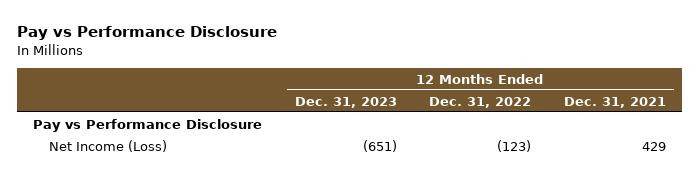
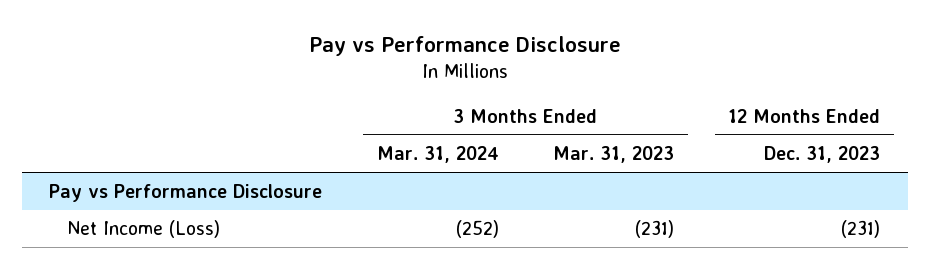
- | 12 Months Ended Dec. 31, 2023 | 12 Months Ended Dec. 31, 2022 | 12 Months Ended Dec. 31, 2021
+ | 3 Months Ended Mar. 31, 2024 | 3 Months Ended Mar. 31, 2023 | 12 Months Ended Dec. 31, 2023
- Net Income (Loss) | (651) | (123) | 429
+ Net Income (Loss) | (252) | (231) | (231)

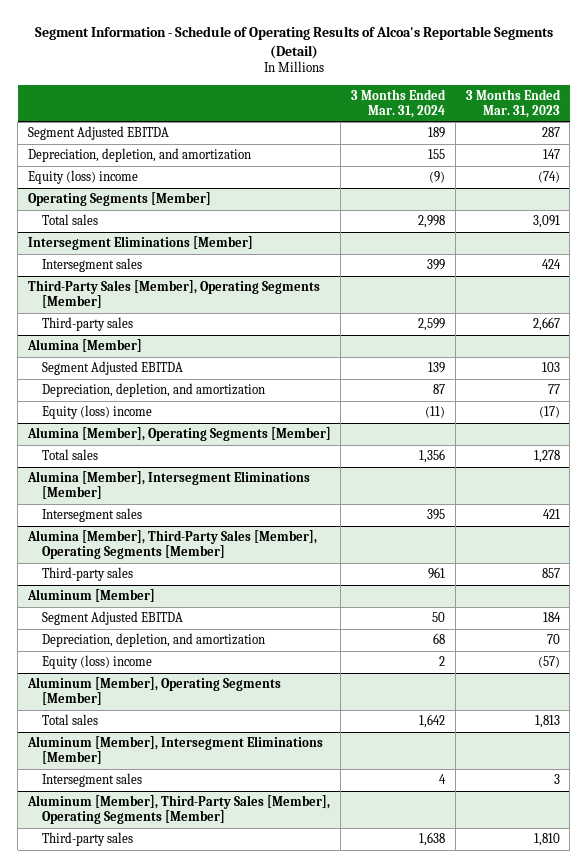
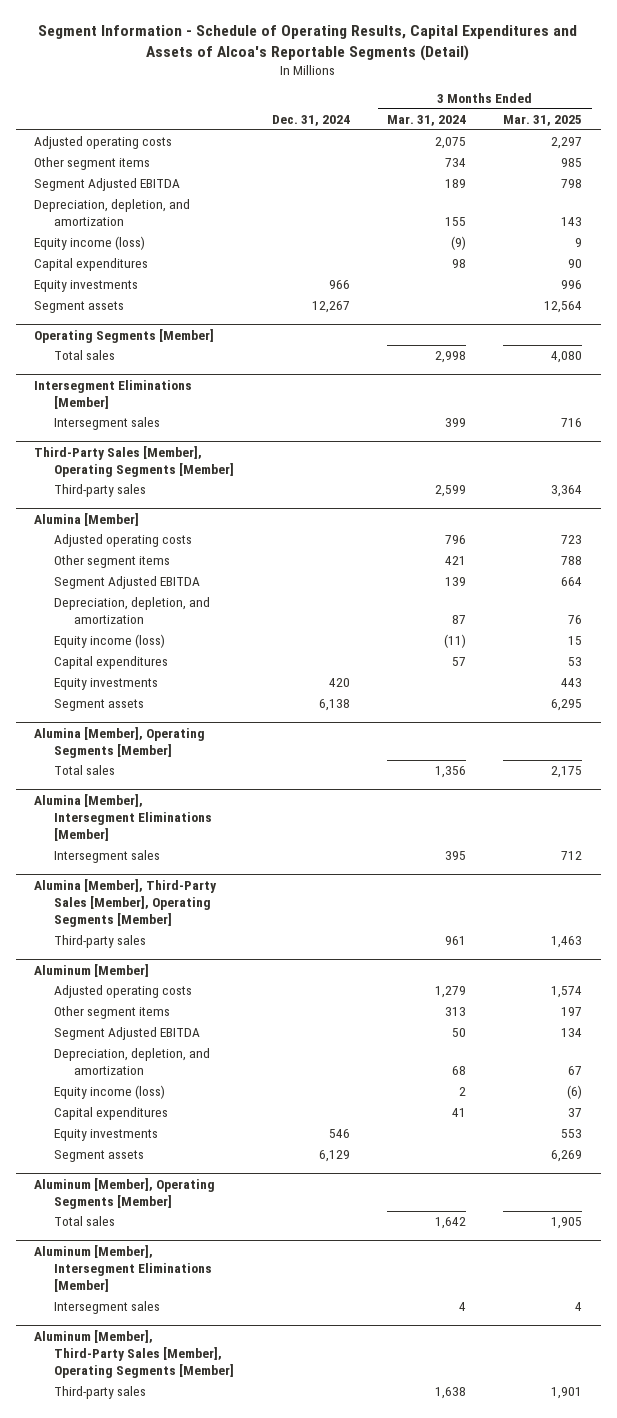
- Segment Information - Schedule of Operating Results of Alcoa's Reportable Segments (Detail)
+ Segment Information - Schedule of Operating Results, Capital Expenditures and Assets of Alcoa's Reportable Segments (Detail)
- | 3 Months Ended Mar. 31, 2024 | 3 Months Ended Mar. 31, 2023
+ | Dec. 31, 2024 | 3 Months Ended Mar. 31, 2024 | 3 Months Ended Mar. 31, 2025
+ Adjusted operating costs | | 2,075 | 2,297
+ Other segment items | | 734 | 985
- Equity (loss) income | (9) | (74)
+ Equity income (loss) | | (9) | 9
+ Capital expenditures | | 98 | 90
+ Equity investments | 966 | | 996
+ Segment assets | 12,267 | | 12,564
@ Alumina [Member]
+ Adjusted operating costs | | 796 | 723
+ Other segment items | | 421 | 788
- Equity (loss) income | (11) | (17)
+ Equity income (loss) | | (11) | 15
+ Capital expenditures | | 57 | 53
+ Equity investments | 420 | | 443
+ Segment assets | 6,138 | | 6,295
@ Aluminum [Member]
+ Adjusted operating costs | | 1,279 | 1,574
+ Other segment items | | 313 | 197
- Equity (loss) income | 2 | (57)
+ Equity income (loss) | | 2 | (6)
+ Capital expenditures | | 41 | 37
+ Equity investments | 546 | | 553
+ Segment assets | 6,129 | | 6,269

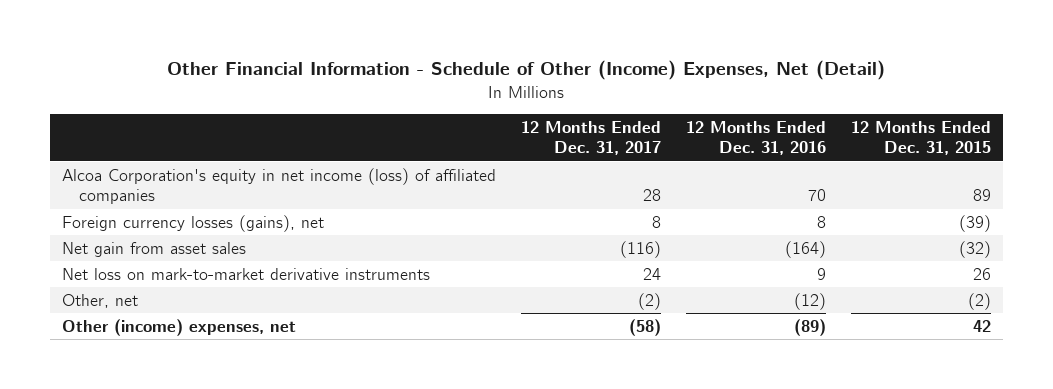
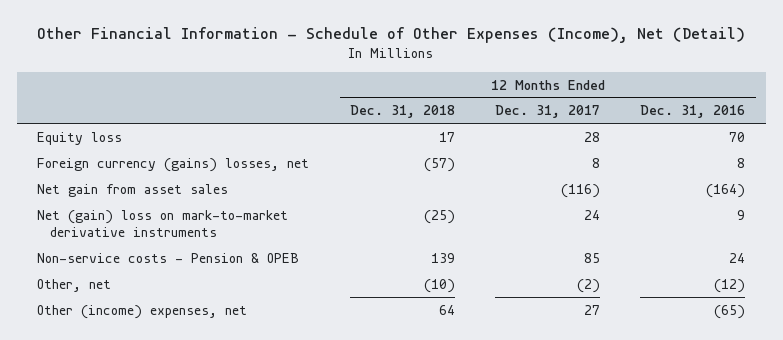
- Other Financial Information - Schedule of Other (Income) Expenses, Net (Detail)
+ Other Financial Information - Schedule of Other Expenses (Income), Net (Detail)
- | 12 Months Ended Dec. 31, 2017 | 12 Months Ended Dec. 31, 2016 | 12 Months Ended Dec. 31, 2015
+ | 12 Months Ended Dec. 31, 2018 | 12 Months Ended Dec. 31, 2017 | 12 Months Ended Dec. 31, 2016
- Alcoa Corporation's equity in net income (loss) of affiliated companies | 28 | 70 | 89
- Foreign currency losses (gains), net | 8 | 8 | (39)
+ Equity loss | 17 | 28 | 70
+ Foreign currency (gains) losses, net | (57) | 8 | 8
- Net loss on mark-to-market derivative instruments | 24 | 9 | 26
+ Net (gain) loss on mark-to-market derivative instruments | (25) | 24 | 9
+ Non-service costs - Pension & OPEB | 139 | 85 | 24
- Other (income) expenses, net | (58) | (89) | 42
+ Other (income) expenses, net | 64 | 27 | (65)

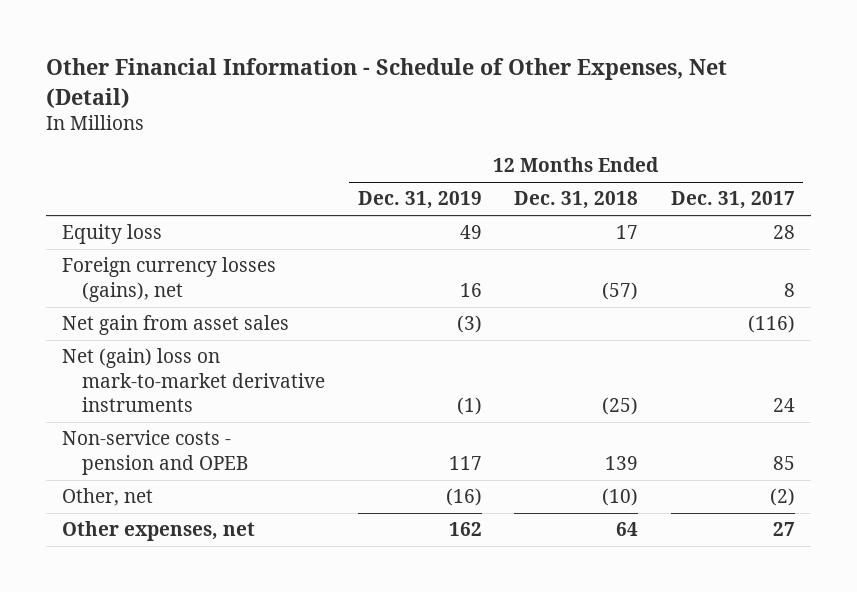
- Other Financial Information - Schedule of Other Expenses (Income), Net (Detail)
+ Other Financial Information - Schedule of Other Expenses, Net (Detail)
- | 12 Months Ended Dec. 31, 2018 | 12 Months Ended Dec. 31, 2017 | 12 Months Ended Dec. 31, 2016
+ | 12 Months Ended Dec. 31, 2019 | 12 Months Ended Dec. 31, 2018 | 12 Months Ended Dec. 31, 2017
- Foreign currency (gains) losses, net | (57) | 8 | 8
+ Foreign currency losses (gains), net | 16 | (57) | 8
- Non-service costs - Pension & OPEB | 139 | 85 | 24
+ Non-service costs - pension and OPEB | 117 | 139 | 85
- Other (income) expenses, net | 64 | 27 | (65)
+ Other expenses, net | 162 | 64 | 27

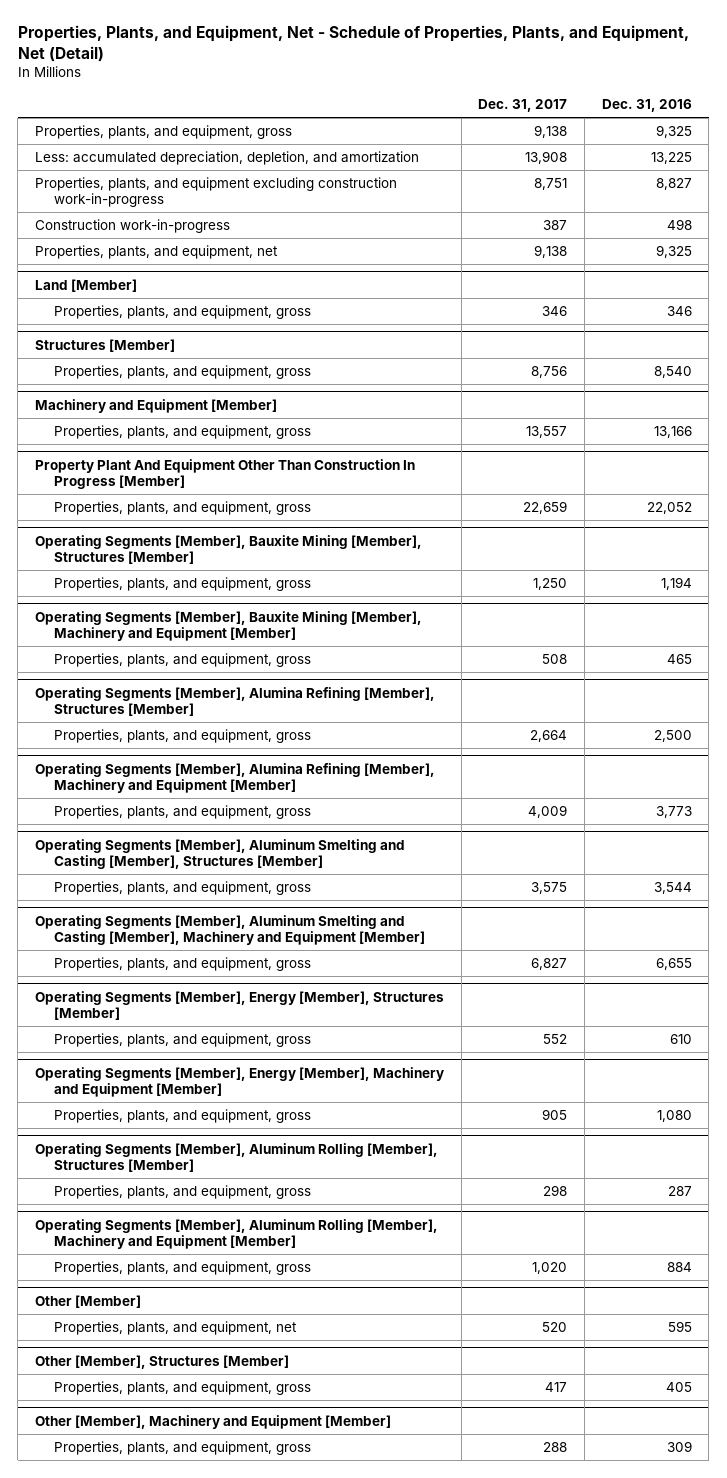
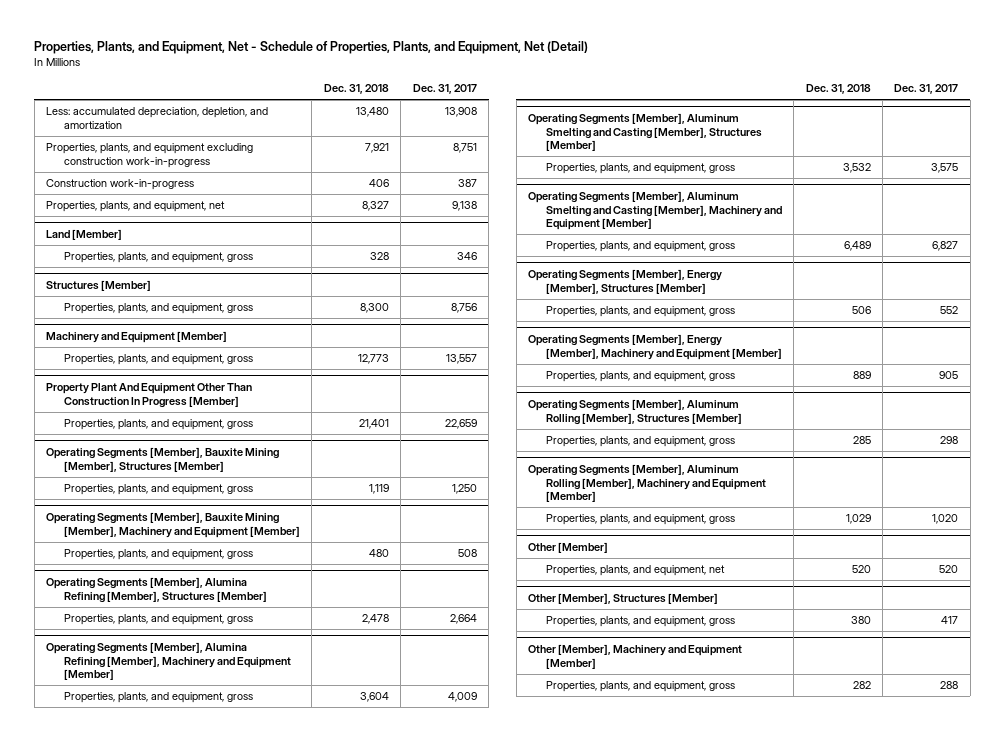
- | Dec. 31, 2017 | Dec. 31, 2016
+ | Dec. 31, 2018 | Dec. 31, 2017
- Properties, plants, and equipment, gross | 9,138 | 9,325

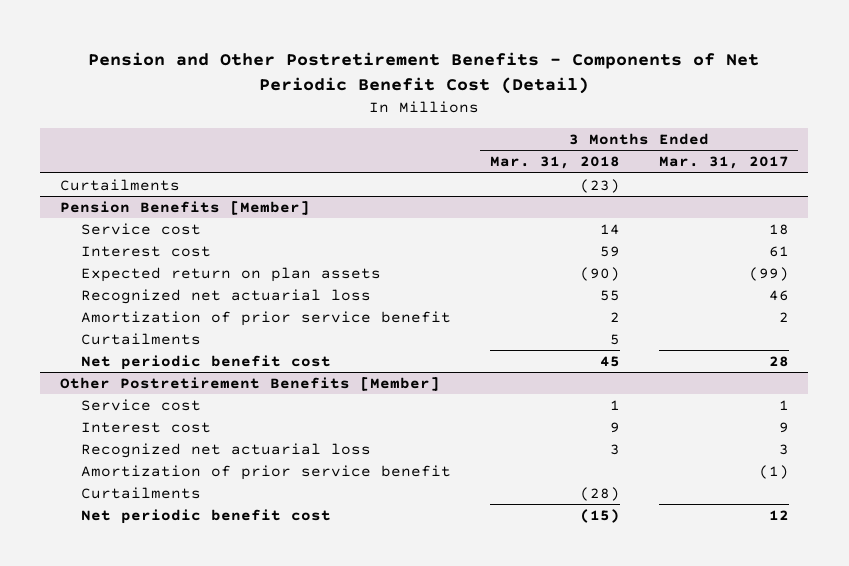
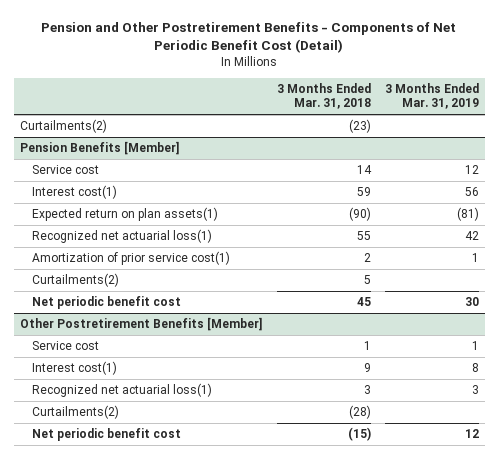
- | 3 Months Ended Mar. 31, 2018 | 3 Months Ended Mar. 31, 2017
+ | 3 Months Ended Mar. 31, 2018 | 3 Months Ended Mar. 31, 2019
- Curtailments | (23) |
+ Curtailments(2) | (23) |
@ Pension Benefits [Member]
- Interest cost | 59 | 61
- Expected return on plan assets | (90) | (99)
- Recognized net actuarial loss | 55 | 46
- Amortization of prior service benefit | 2 | 2
- Curtailments | 5 |
+ Interest cost(1) | 59 | 56
+ Expected return on plan assets(1) | (90) | (81)
+ Recognized net actuarial loss(1) | 55 | 42
+ Amortization of prior service cost(1) | 2 | 1
+ Curtailments(2) | 5 |
@ Other Postretirement Benefits [Member]
- Interest cost | 9 | 9
- Recognized net actuarial loss | 3 | 3
- Amortization of prior service benefit | | (1)
- Curtailments | (28) |
+ Interest cost(1) | 9 | 8
+ Recognized net actuarial loss(1) | 3 | 3
+ Curtailments(2) | (28) |

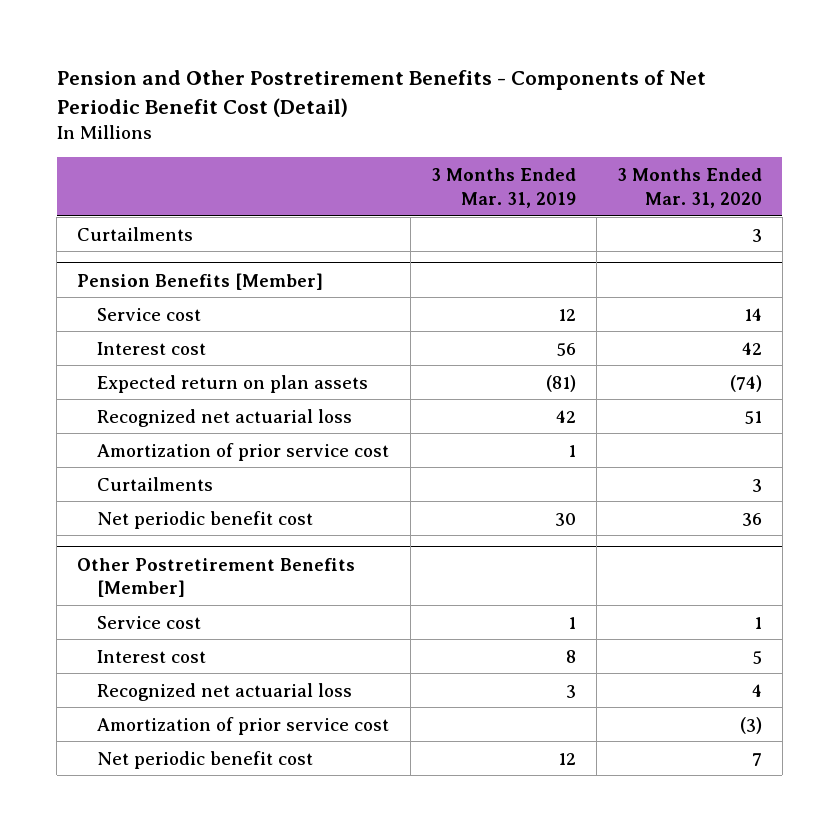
- | 3 Months Ended Mar. 31, 2018 | 3 Months Ended Mar. 31, 2019
+ | 3 Months Ended Mar. 31, 2019 | 3 Months Ended Mar. 31, 2020
- Curtailments(2) | (23) |
+ Curtailments | | 3
@ Pension Benefits [Member]
- Interest cost(1) | 59 | 56
- Expected return on plan assets(1) | (90) | (81)
- Recognized net actuarial loss(1) | 55 | 42
- Amortization of prior service cost(1) | 2 | 1
- Curtailments(2) | 5 |
+ Interest cost | 56 | 42
+ Expected return on plan assets | (81) | (74)
+ Recognized net actuarial loss | 42 | 51
+ Amortization of prior service cost | 1 |
+ Curtailments | | 3
@ Other Postretirement Benefits [Member]
- Interest cost(1) | 9 | 8
- Recognized net actuarial loss(1) | 3 | 3
- Curtailments(2) | (28) |
+ Interest cost | 8 | 5
+ Recognized net actuarial loss | 3 | 4
+ Amortization of prior service cost | | (3)

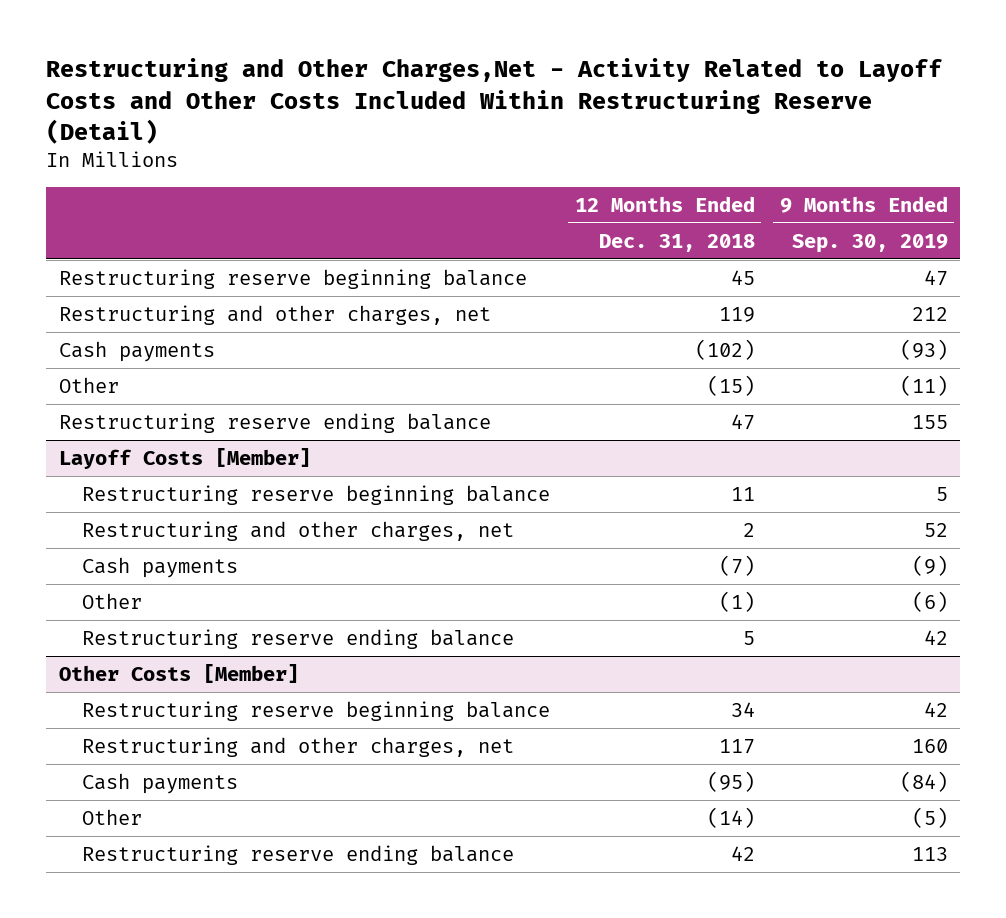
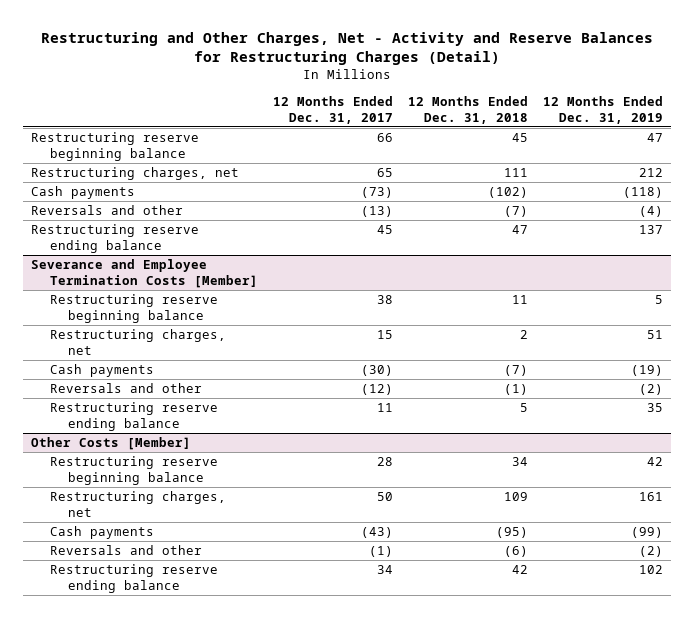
- Restructuring and Other Charges,Net - Activity Related to Layoff Costs and Other Costs Included Within Restructuring Reserve (Detail)
+ Restructuring and Other Charges, Net - Activity and Reserve Balances for Restructuring Charges (Detail)
- | 12 Months Ended Dec. 31, 2018 | 9 Months Ended Sep. 30, 2019
+ | 12 Months Ended Dec. 31, 2017 | 12 Months Ended Dec. 31, 2018 | 12 Months Ended Dec. 31, 2019
- Restructuring and other charges, net | 119 | 212
+ Restructuring charges, net | 65 | 111 | 212
- Other | (15) | (11)
+ Reversals and other | (13) | (7) | (4)
- Layoff Costs [Member]
+ Severance and Employee Termination Costs [Member]
- Restructuring and other charges, net | 2 | 52
+ Restructuring charges, net | 15 | 2 | 51
- Other | (1) | (6)
+ Reversals and other | (12) | (1) | (2)
@ Other Costs [Member]
- Restructuring and other charges, net | 117 | 160
+ Restructuring charges, net | 50 | 109 | 161
- Other | (14) | (5)
+ Reversals and other | (1) | (6) | (2)

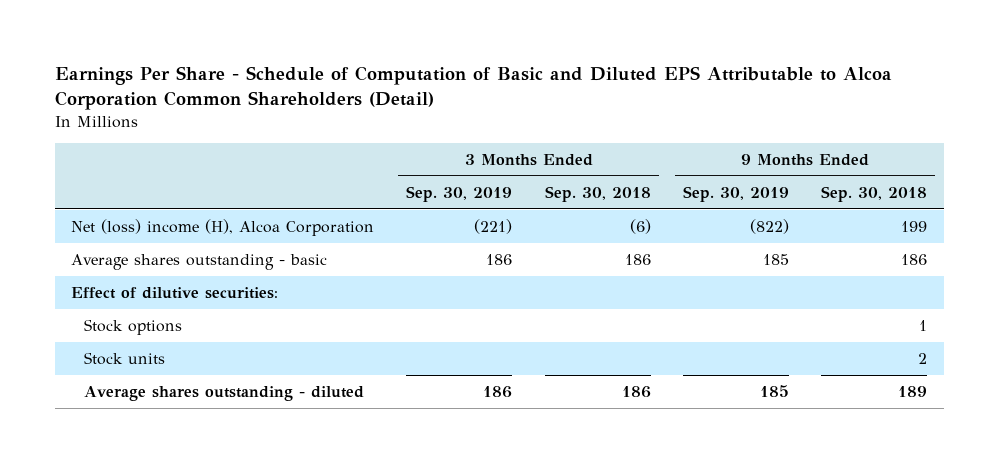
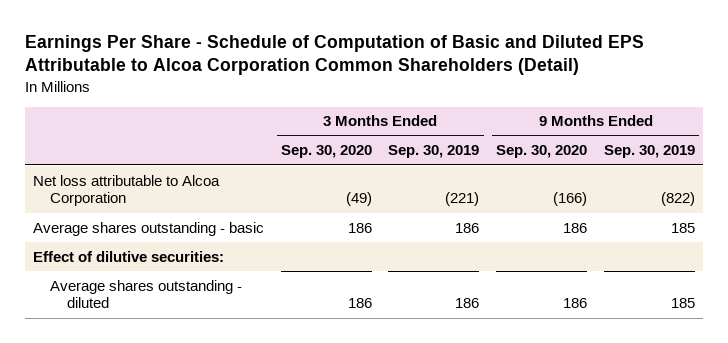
- | 3 Months Ended Sep. 30, 2019 | 3 Months Ended Sep. 30, 2018 | 9 Months Ended Sep. 30, 2019 | 9 Months Ended Sep. 30, 2018
+ | 3 Months Ended Sep. 30, 2020 | 3 Months Ended Sep. 30, 2019 | 9 Months Ended Sep. 30, 2020 | 9 Months Ended Sep. 30, 2019
- Net (loss) income (H), Alcoa Corporation | (221) | (6) | (822) | 199
+ Net loss attributable to Alcoa Corporation | (49) | (221) | (166) | (822)
- Stock options | | | | 1
- Stock units | | | | 2

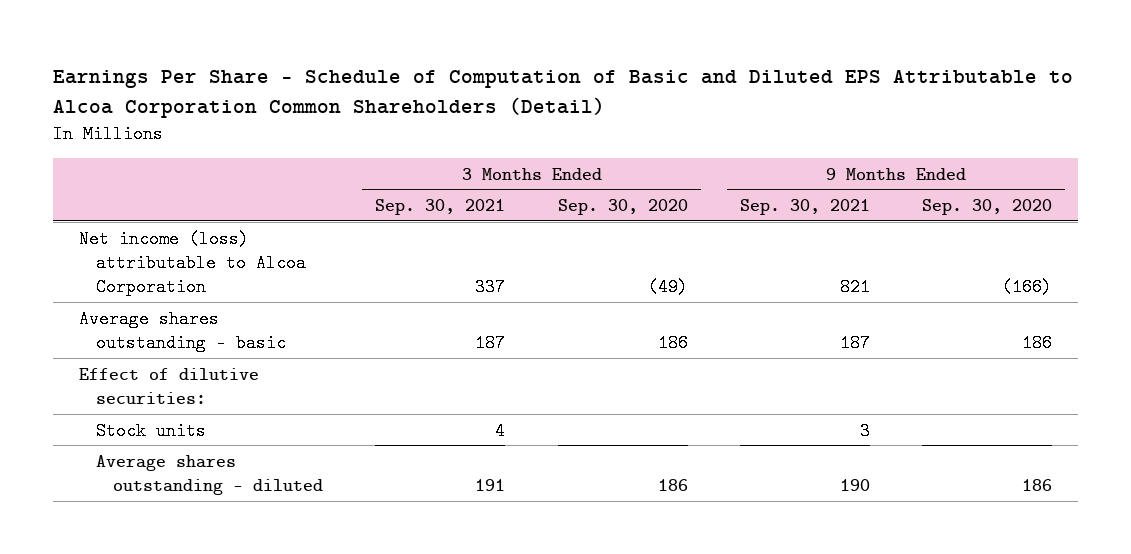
- | 3 Months Ended Sep. 30, 2020 | 3 Months Ended Sep. 30, 2019 | 9 Months Ended Sep. 30, 2020 | 9 Months Ended Sep. 30, 2019
+ | 3 Months Ended Sep. 30, 2021 | 3 Months Ended Sep. 30, 2020 | 9 Months Ended Sep. 30, 2021 | 9 Months Ended Sep. 30, 2020
- Net loss attributable to Alcoa Corporation | (49) | (221) | (166) | (822)
+ Net income (loss) attributable to Alcoa Corporation | 337 | (49) | 821 | (166)
+ Stock units | 4 | | 3 |

